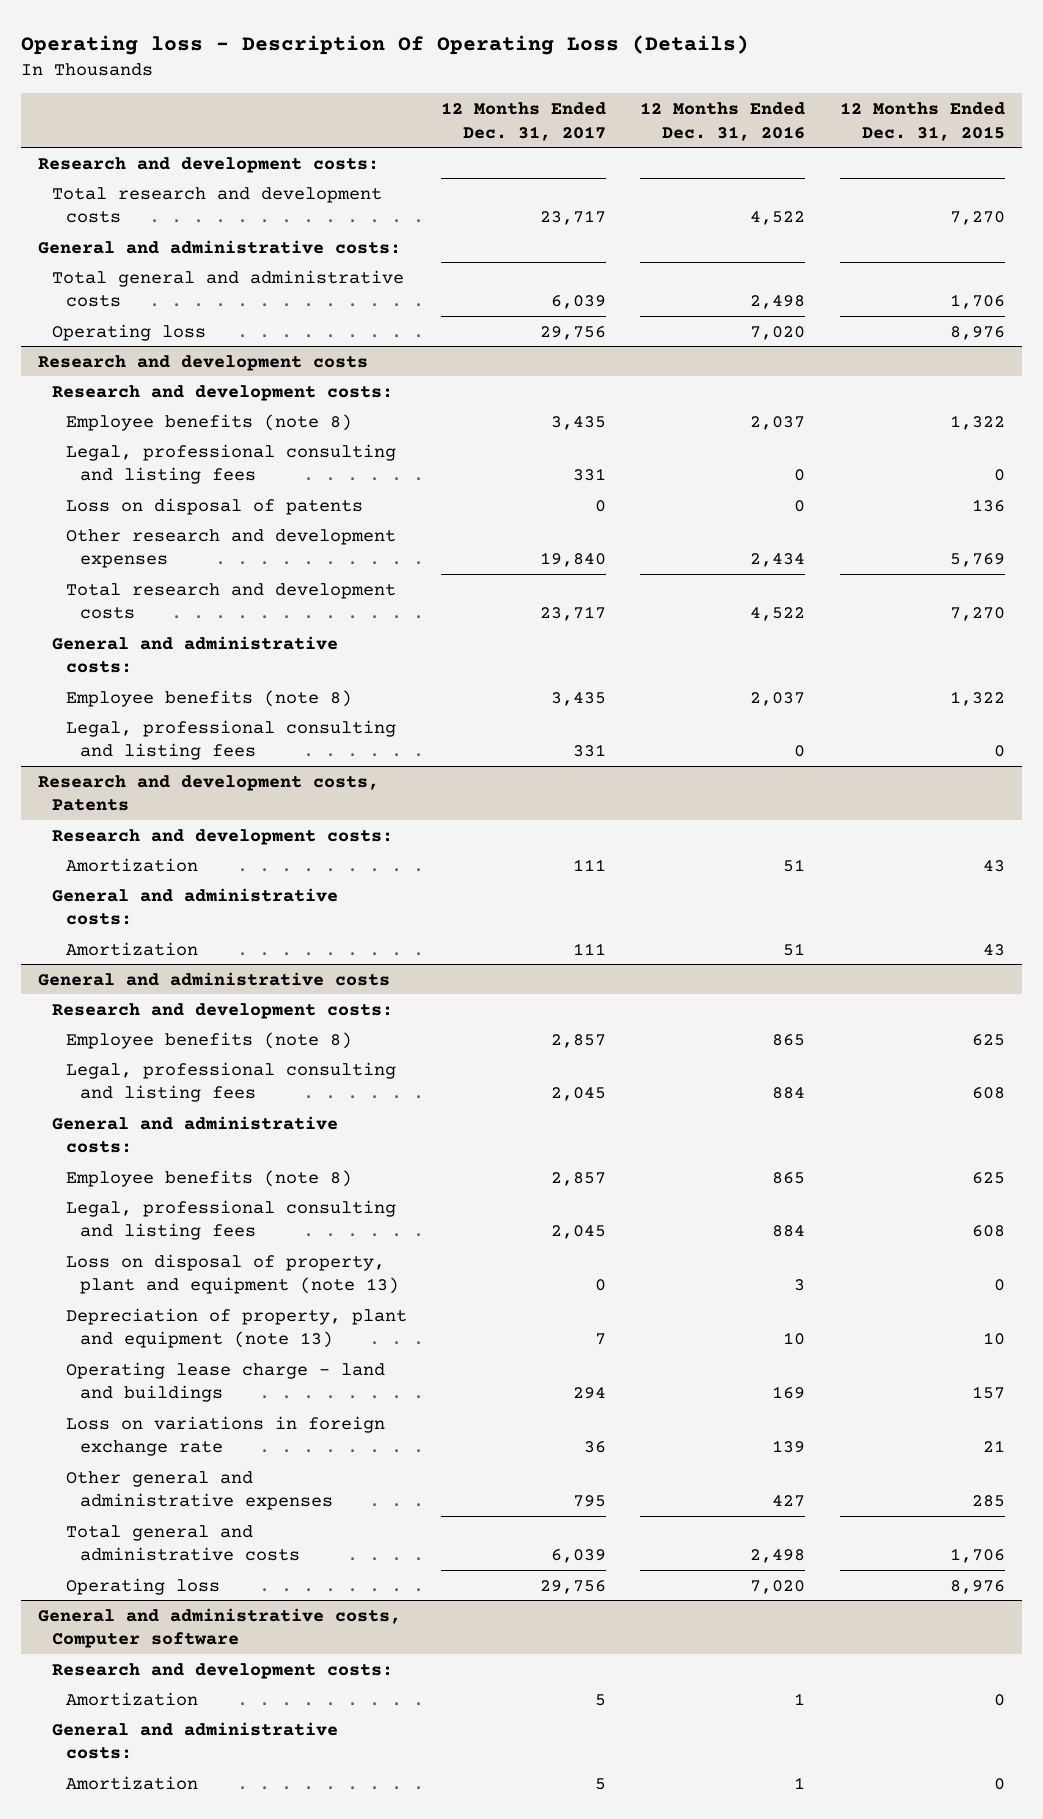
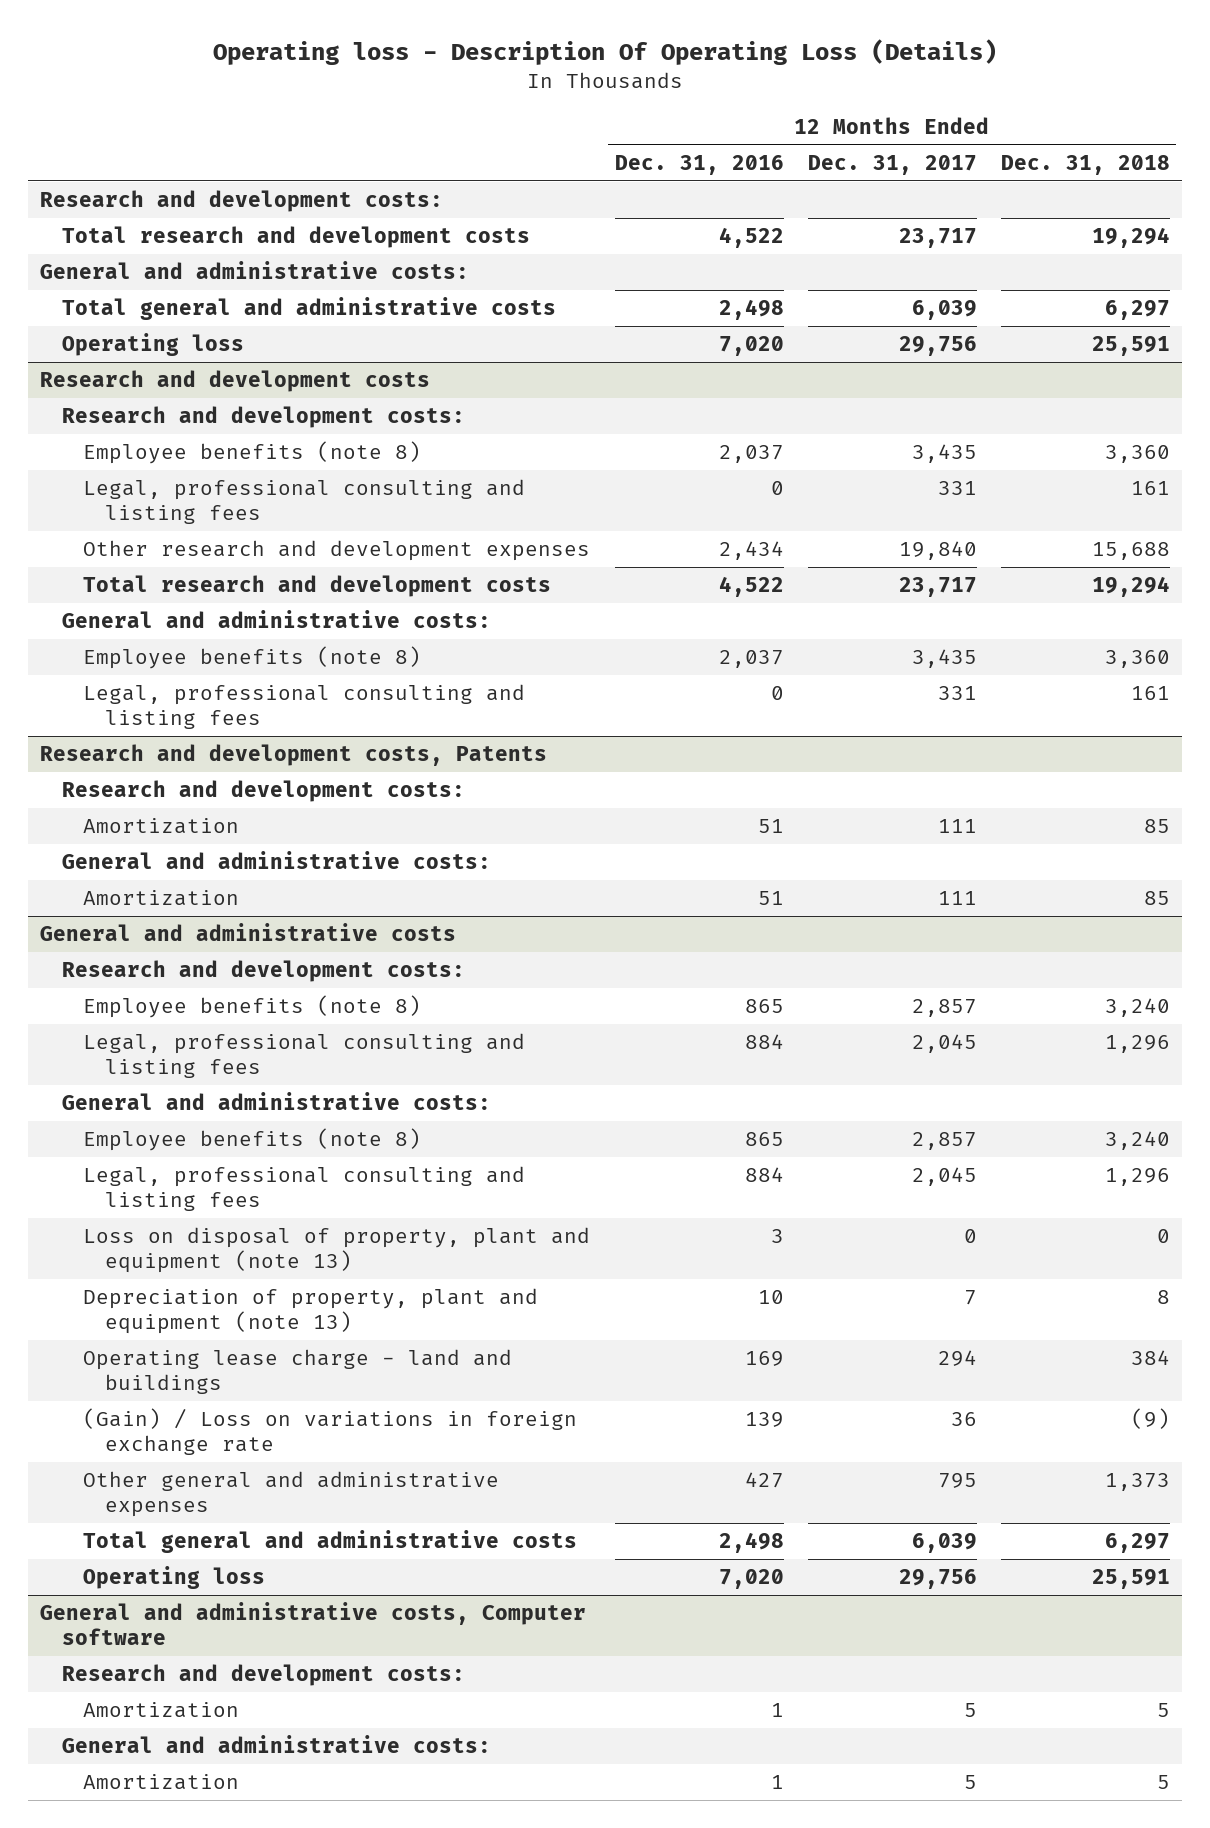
- | 12 Months Ended Dec. 31, 2017 | 12 Months Ended Dec. 31, 2016 | 12 Months Ended Dec. 31, 2015
+ | 12 Months Ended Dec. 31, 2016 | 12 Months Ended Dec. 31, 2017 | 12 Months Ended Dec. 31, 2018
@ Research and development costs
- Loss on disposal of patents | 0 | 0 | 136
@ General and administrative costs
- Loss on variations in foreign exchange rate | 36 | 139 | 21
+ (Gain) / Loss on variations in foreign exchange rate | 139 | 36 | (9)

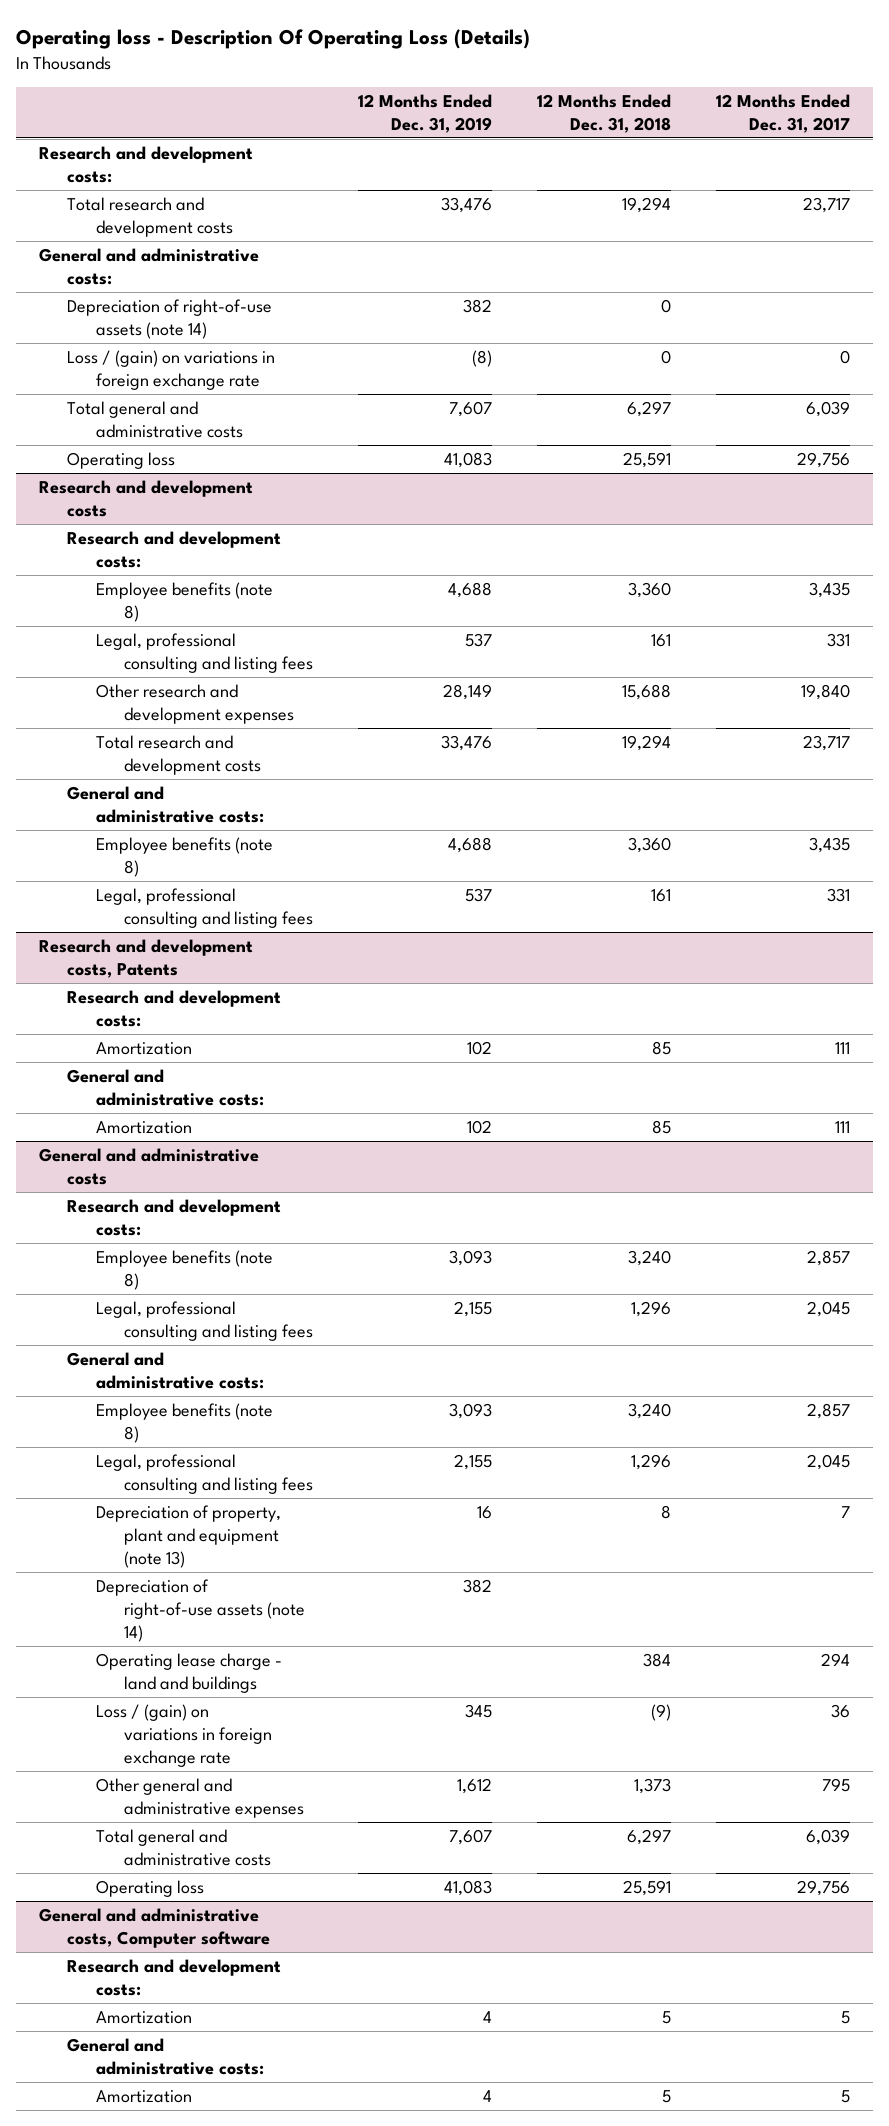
- | 12 Months Ended Dec. 31, 2016 | 12 Months Ended Dec. 31, 2017 | 12 Months Ended Dec. 31, 2018
+ | 12 Months Ended Dec. 31, 2019 | 12 Months Ended Dec. 31, 2018 | 12 Months Ended Dec. 31, 2017
+ Depreciation of right-of-use assets (note 14) | 382 | 0 |
+ Loss / (gain) on variations in foreign exchange rate | (8) | 0 | 0
@ General and administrative costs
- Loss on disposal of property, plant and equipment (note 13) | 3 | 0 | 0
+ Depreciation of right-of-use assets (note 14) | 382 | |
- (Gain) / Loss on variations in foreign exchange rate | 139 | 36 | (9)
+ Loss / (gain) on variations in foreign exchange rate | 345 | (9) | 36

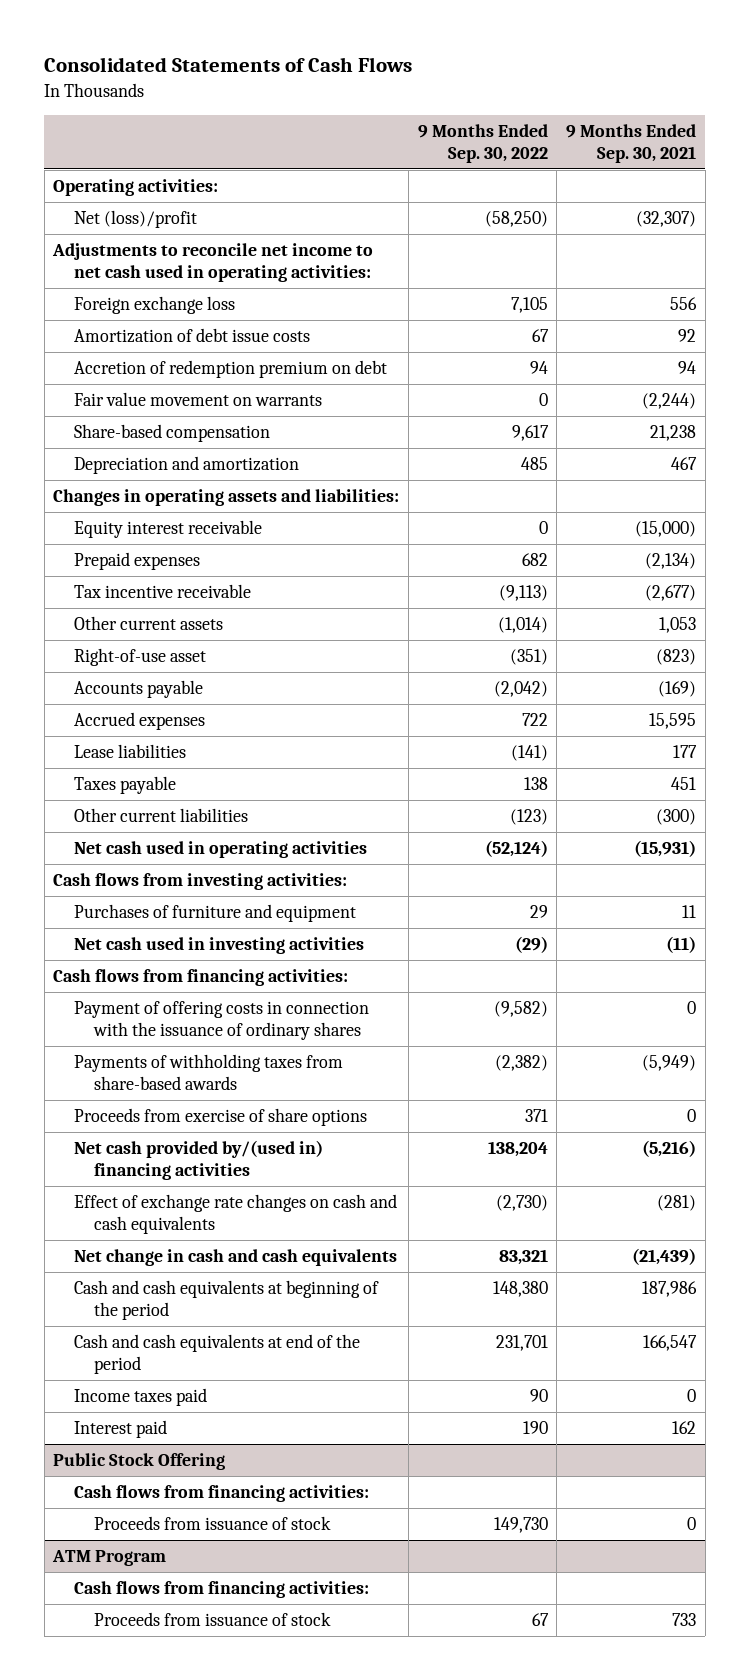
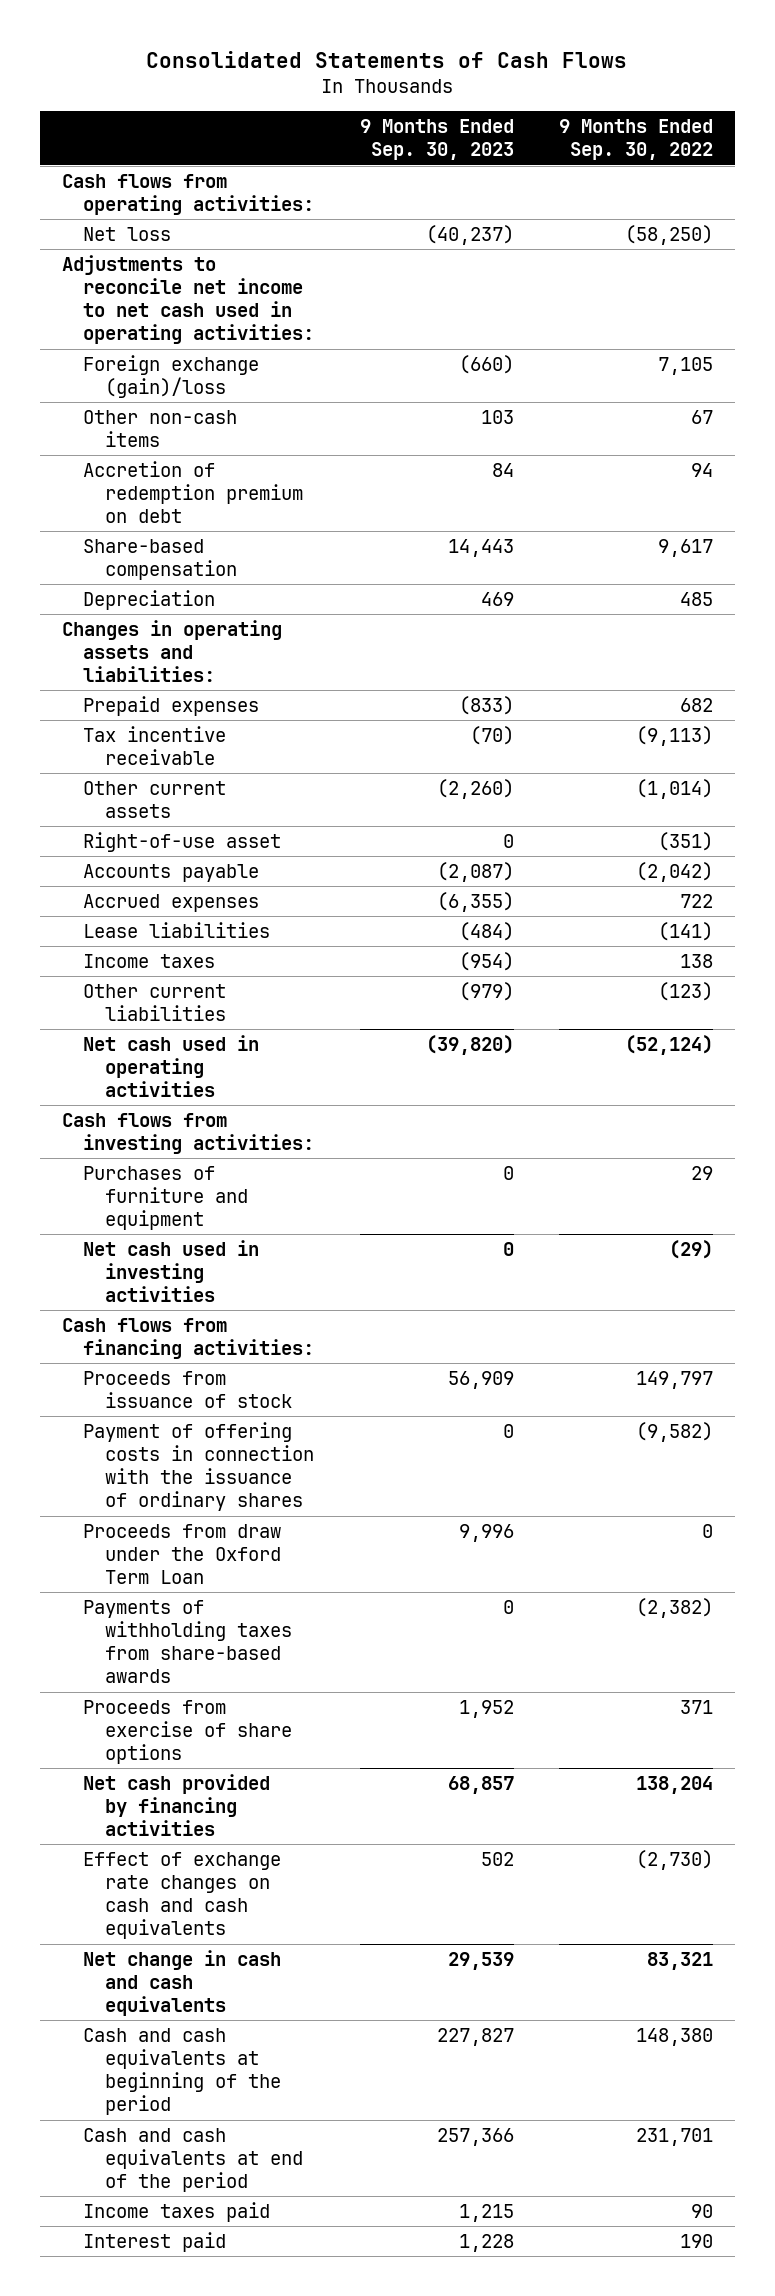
- | 9 Months Ended Sep. 30, 2022 | 9 Months Ended Sep. 30, 2021
+ | 9 Months Ended Sep. 30, 2023 | 9 Months Ended Sep. 30, 2022
- Operating activities:
- Net (loss)/profit | (58,250) | (32,307)
+ Cash flows from operating activities:
+ Net loss | (40,237) | (58,250)
- Foreign exchange loss | 7,105 | 556
- Amortization of debt issue costs | 67 | 92
+ Foreign exchange (gain)/loss | (660) | 7,105
+ Other non-cash items | 103 | 67
- Fair value movement on warrants | 0 | (2,244)
- Depreciation and amortization | 485 | 467
+ Depreciation | 469 | 485
- Equity interest receivable | 0 | (15,000)
- Taxes payable | 138 | 451
+ Income taxes | (954) | 138
+ Proceeds from issuance of stock | 56,909 | 149,797
+ Proceeds from draw under the Oxford Term Loan | 9,996 | 0
- Net cash provided by/(used in) financing activities | 138,204 | (5,216)
+ Net cash provided by financing activities | 68,857 | 138,204
- Public Stock Offering
- Cash flows from financing activities:
- Proceeds from issuance of stock | 149,730 | 0
- ATM Program
- Cash flows from financing activities:
- Proceeds from issuance of stock | 67 | 733

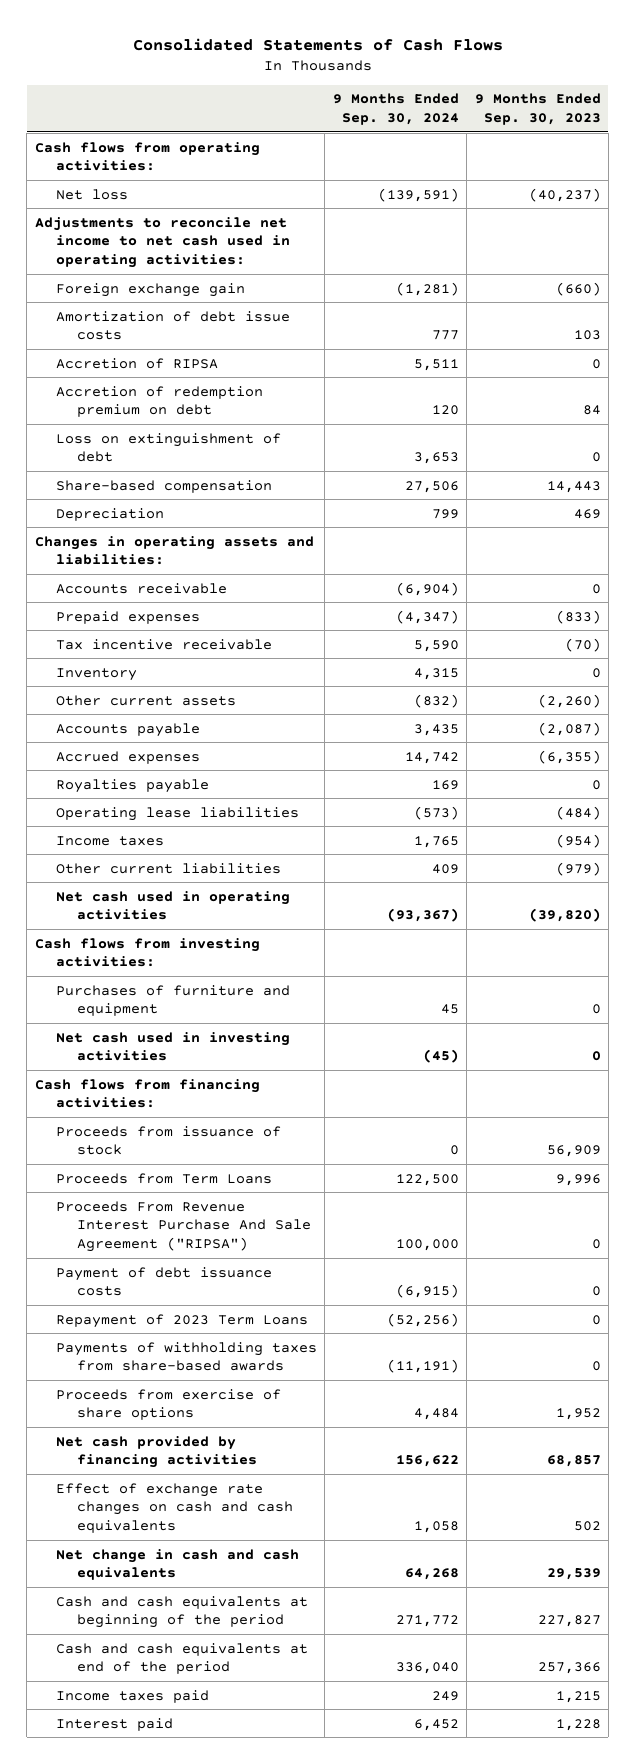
- | 9 Months Ended Sep. 30, 2023 | 9 Months Ended Sep. 30, 2022
+ | 9 Months Ended Sep. 30, 2024 | 9 Months Ended Sep. 30, 2023
- Foreign exchange (gain)/loss | (660) | 7,105
- Other non-cash items | 103 | 67
+ Foreign exchange gain | (1,281) | (660)
+ Amortization of debt issue costs | 777 | 103
+ Accretion of RIPSA | 5,511 | 0
+ Loss on extinguishment of debt | 3,653 | 0
+ Accounts receivable | (6,904) | 0
+ Inventory | 4,315 | 0
- Right-of-use asset | 0 | (351)
- Lease liabilities | (484) | (141)
+ Royalties payable | 169 | 0
+ Operating lease liabilities | (573) | (484)
- Payment of offering costs in connection with the issuance of ordinary shares | 0 | (9,582)
- Proceeds from draw under the Oxford Term Loan | 9,996 | 0
+ Proceeds from Term Loans | 122,500 | 9,996
+ Proceeds From Revenue Interest Purchase And Sale Agreement ("RIPSA") | 100,000 | 0
+ Payment of debt issuance costs | (6,915) | 0
+ Repayment of 2023 Term Loans | (52,256) | 0

